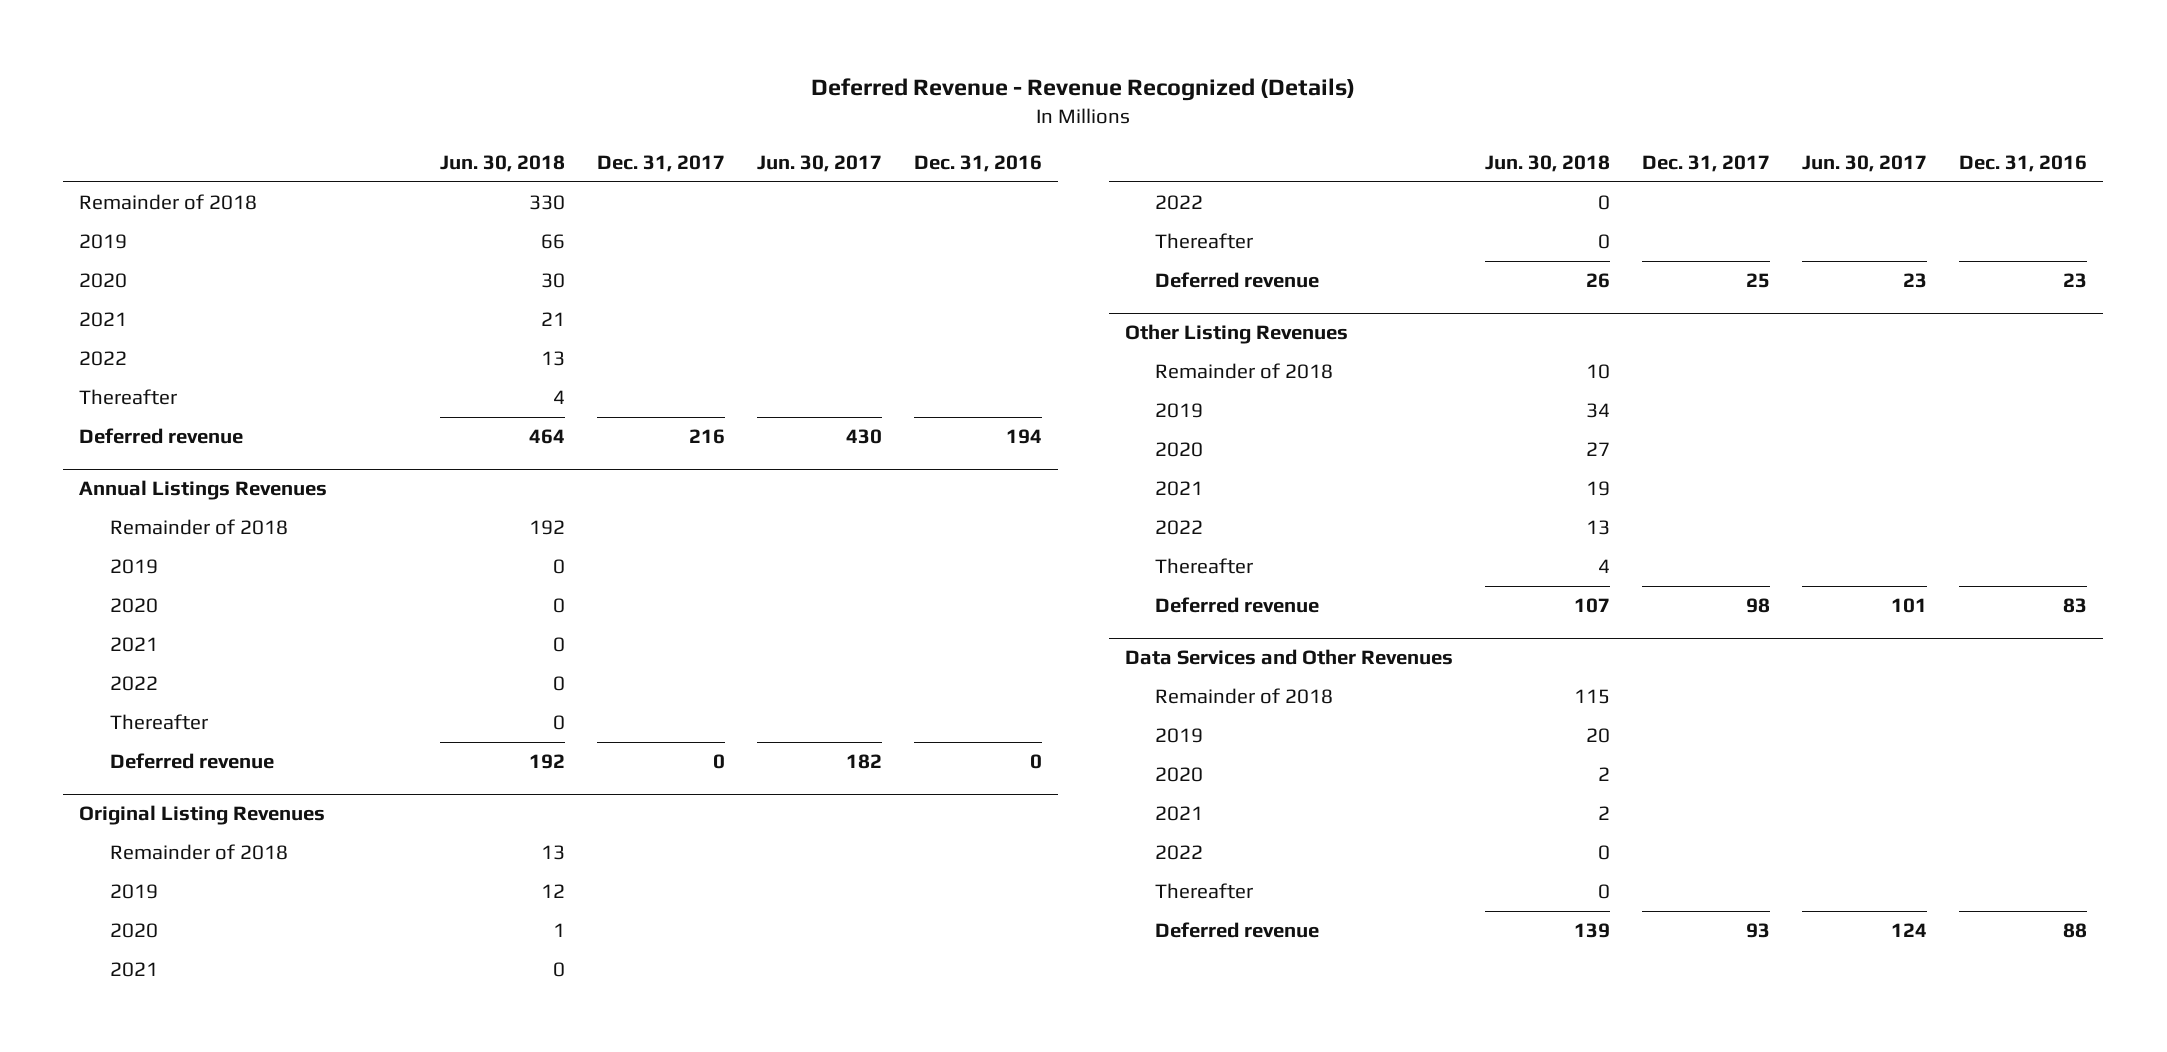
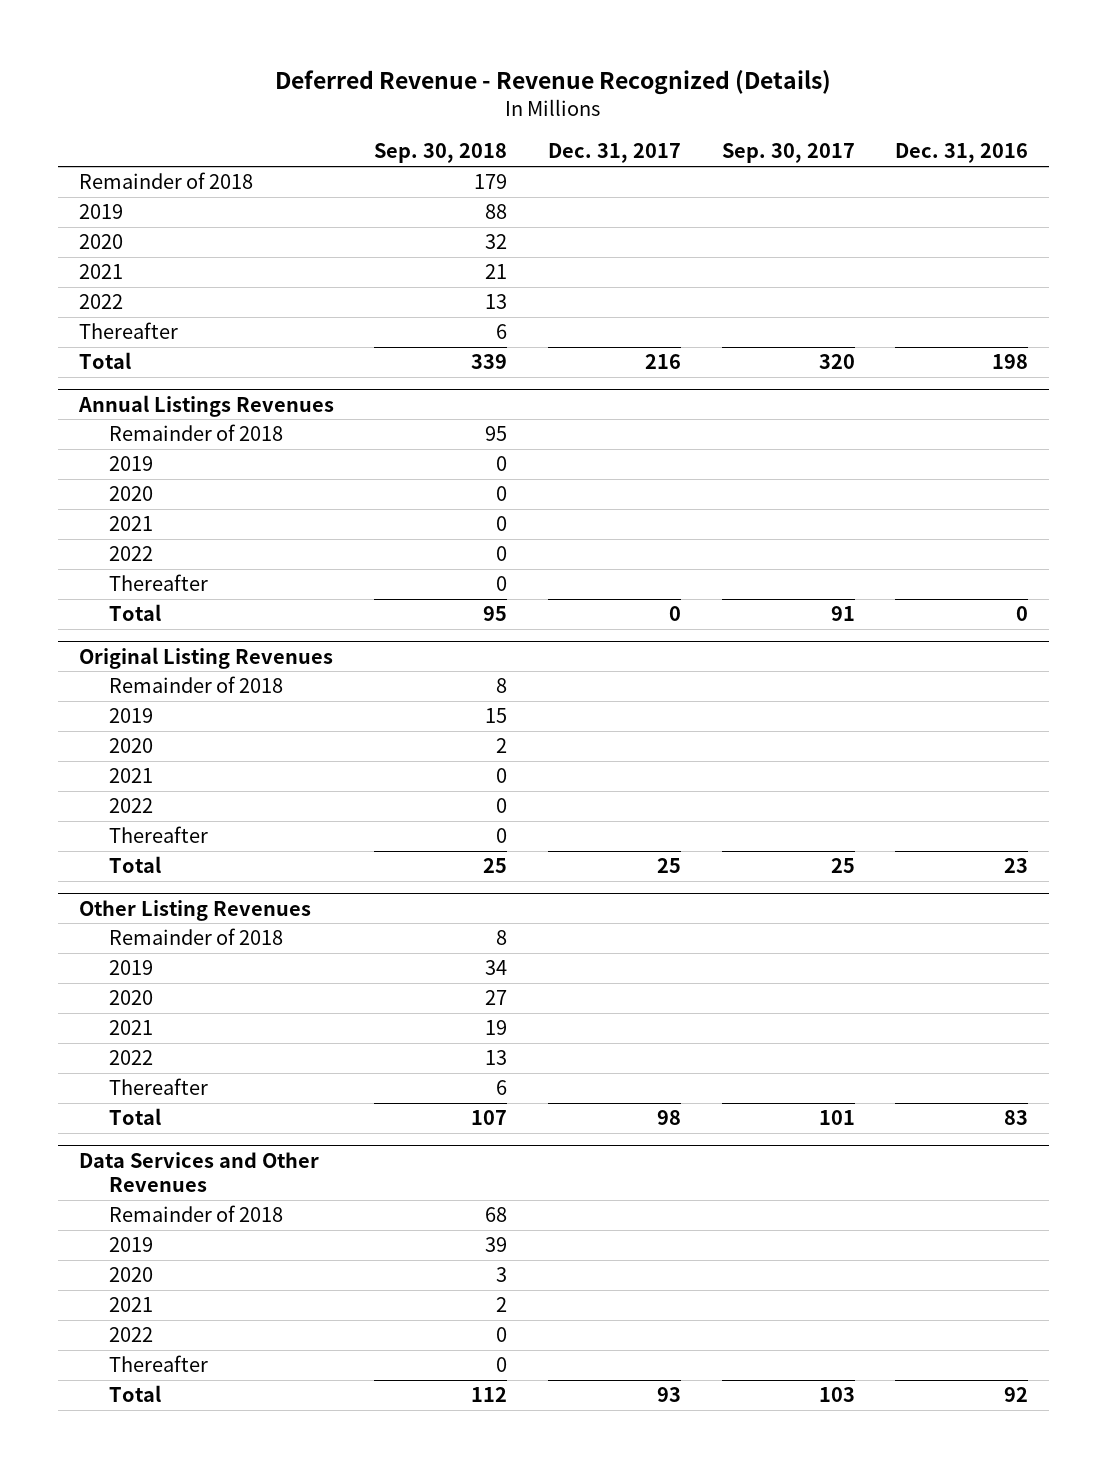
- | Jun. 30, 2018 | Dec. 31, 2017 | Jun. 30, 2017 | Dec. 31, 2016
+ | Sep. 30, 2018 | Dec. 31, 2017 | Sep. 30, 2017 | Dec. 31, 2016
- Deferred revenue | 464 | 216 | 430 | 194
+ Total | 339 | 216 | 320 | 198
@ Annual Listings Revenues
- Deferred revenue | 192 | 0 | 182 | 0
+ Total | 95 | 0 | 91 | 0
@ Original Listing Revenues
- Deferred revenue | 26 | 25 | 23 | 23
+ Total | 25 | 25 | 25 | 23
@ Other Listing Revenues
- Deferred revenue | 107 | 98 | 101 | 83
+ Total | 107 | 98 | 101 | 83
@ Data Services and Other Revenues
- Deferred revenue | 139 | 93 | 124 | 88
+ Total | 112 | 93 | 103 | 92

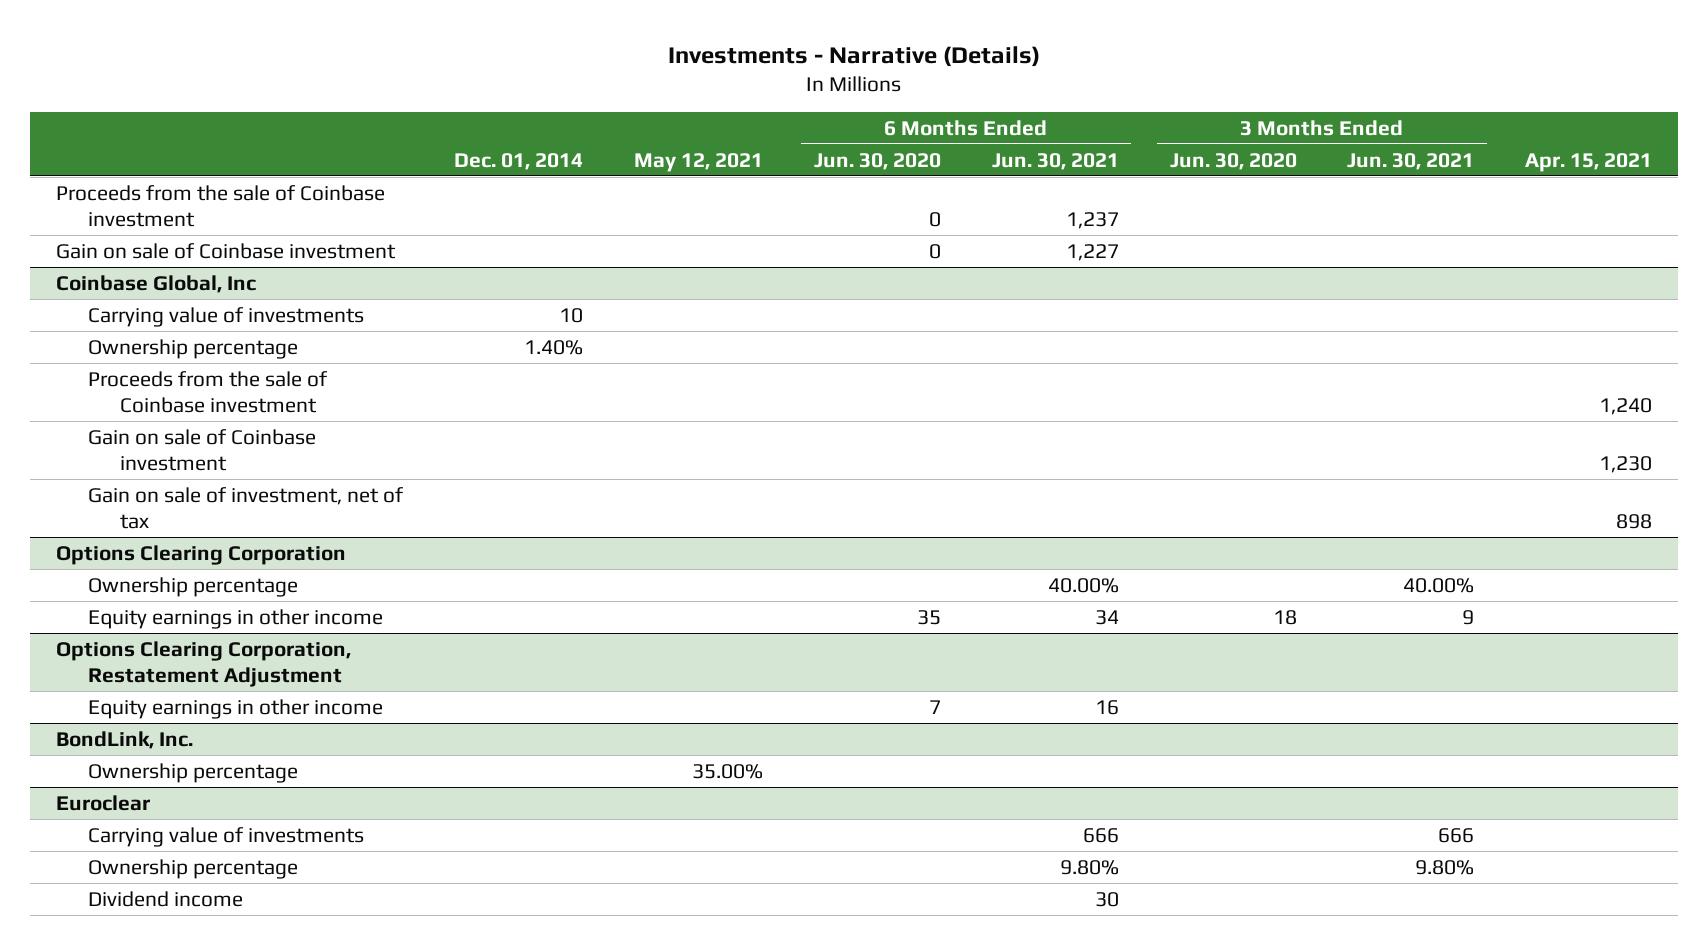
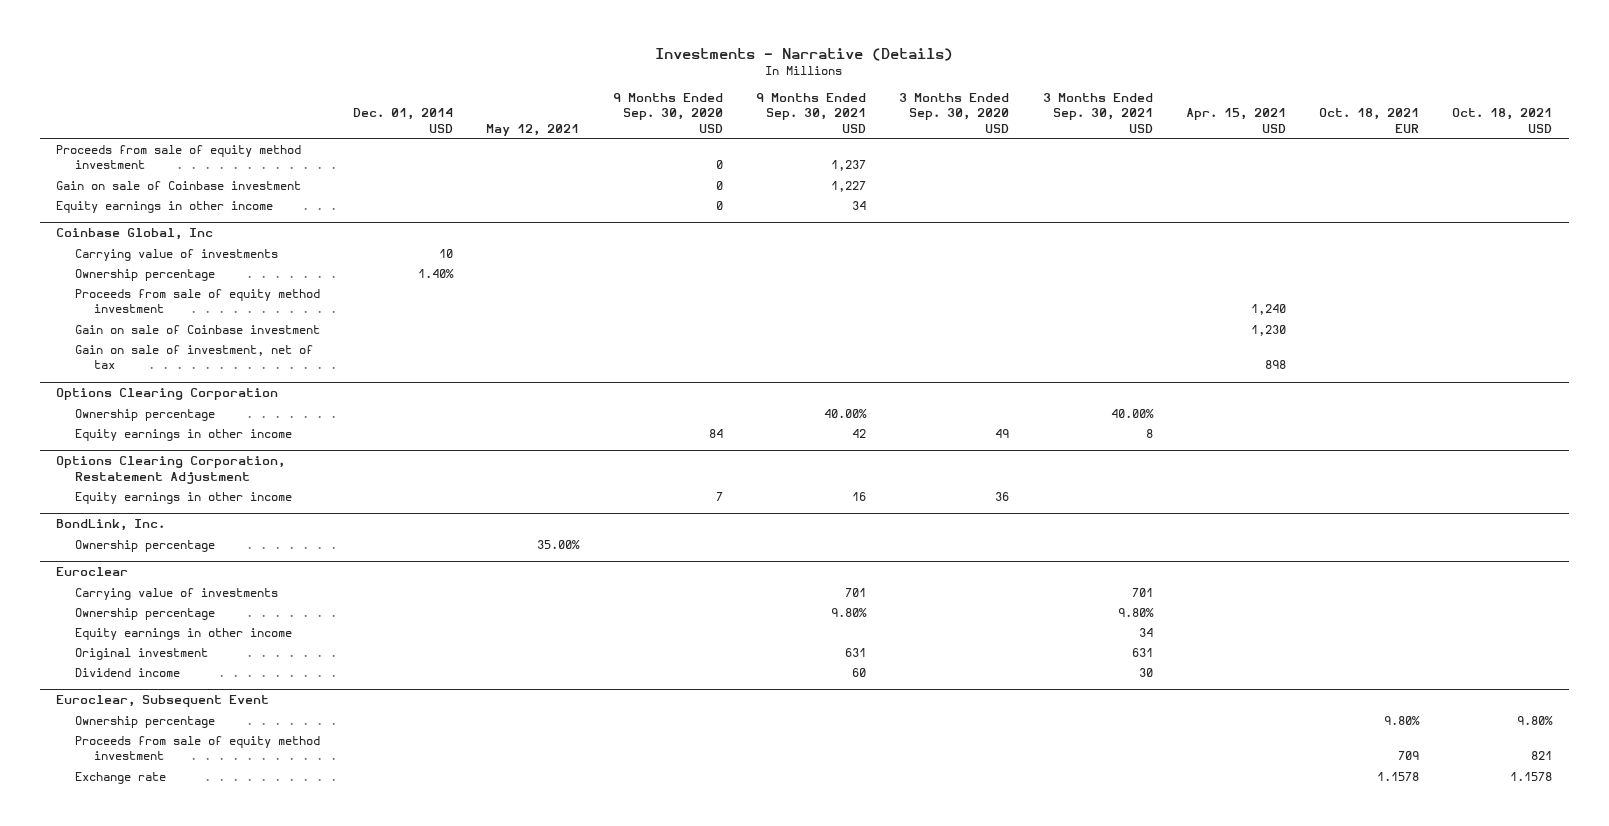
- | Dec. 01, 2014 | May 12, 2021 | 6 Months Ended Jun. 30, 2020 | 6 Months Ended Jun. 30, 2021 | 3 Months Ended Jun. 30, 2020 | 3 Months Ended Jun. 30, 2021 | Apr. 15, 2021
+ | Dec. 01, 2014 USD | May 12, 2021 | 9 Months Ended Sep. 30, 2020 USD | 9 Months Ended Sep. 30, 2021 USD | 3 Months Ended Sep. 30, 2020 USD | 3 Months Ended Sep. 30, 2021 USD | Apr. 15, 2021 USD | Oct. 18, 2021 EUR | Oct. 18, 2021 USD
- Proceeds from the sale of Coinbase investment | | | 0 | 1,237 | | |
+ Proceeds from sale of equity method investment | | | 0 | 1,237 | | | | |
+ Equity earnings in other income | | | 0 | 34 | | | | |
@ Coinbase Global, Inc
- Proceeds from the sale of Coinbase investment | | | | | | | 1,240
+ Proceeds from sale of equity method investment | | | | | | | 1,240 | |
@ Euroclear
+ Equity earnings in other income | | | | | | 34 | | |
+ Original investment | | | | 631 | | 631 | | |
+ Euroclear, Subsequent Event
+ Ownership percentage | | | | | | | | 9.80% | 9.80%
+ Proceeds from sale of equity method investment | | | | | | | | 709 | 821
+ Exchange rate | | | | | | | | 1.1578 | 1.1578

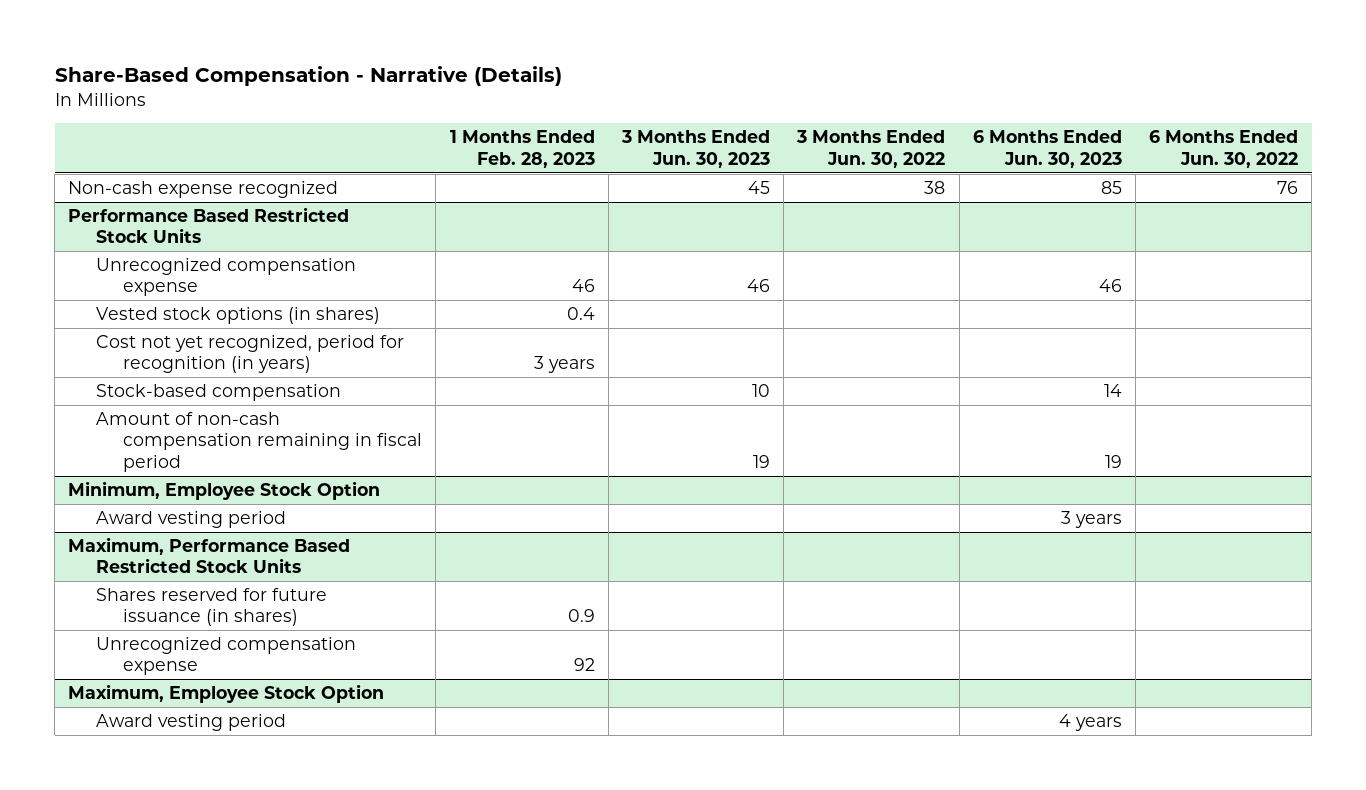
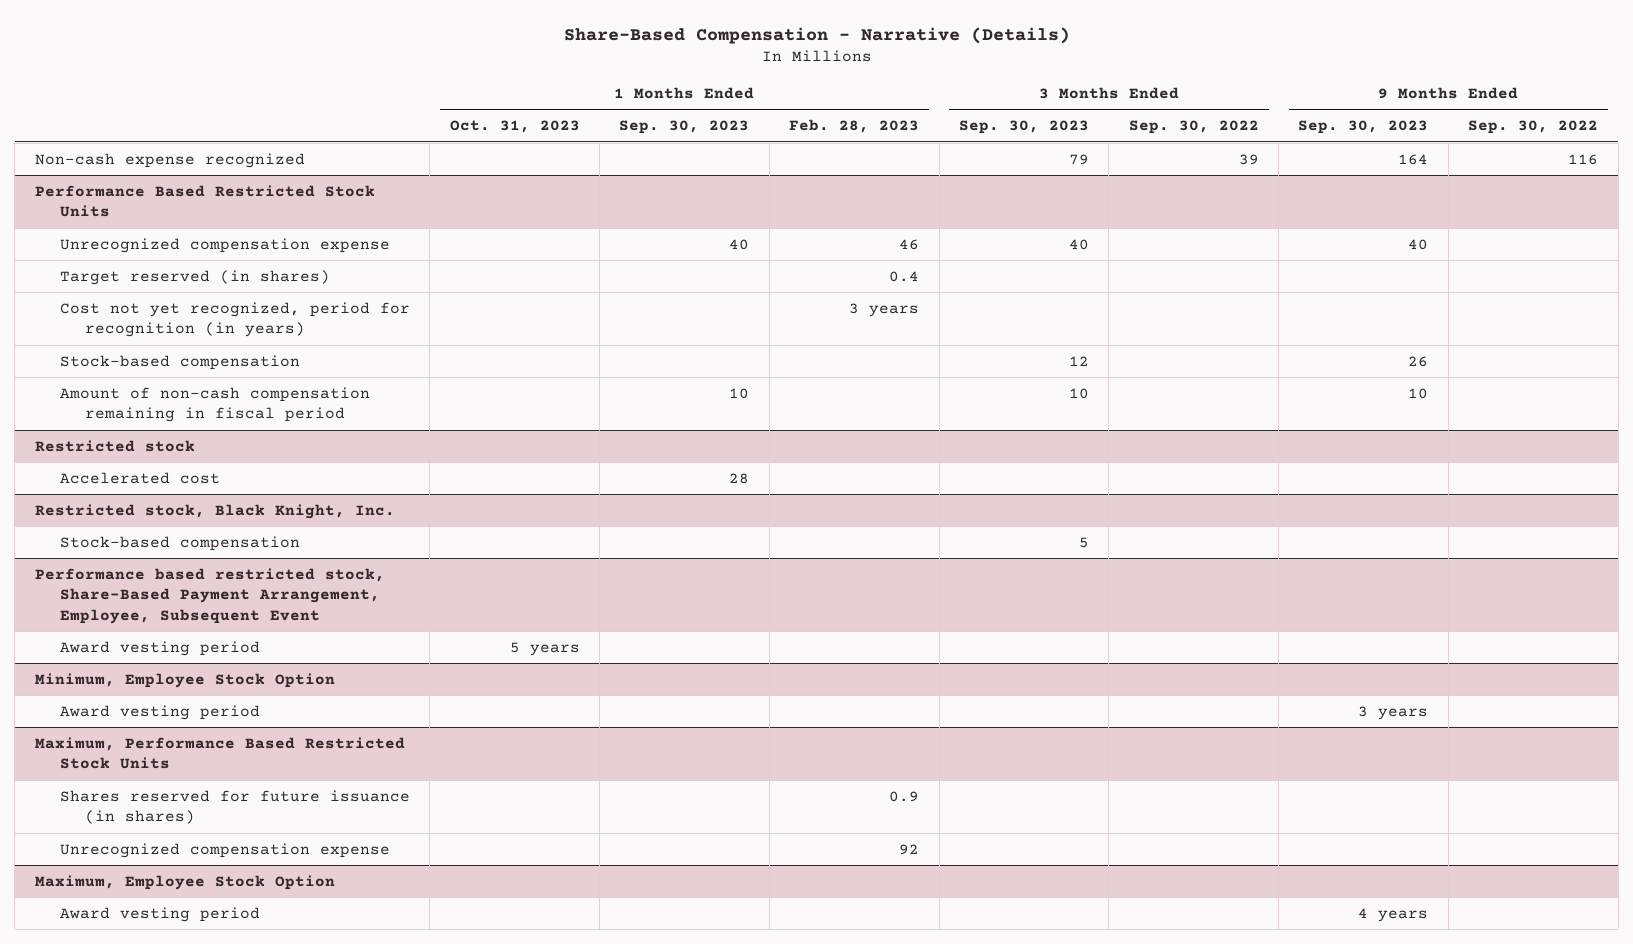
- | 1 Months Ended Feb. 28, 2023 | 3 Months Ended Jun. 30, 2023 | 3 Months Ended Jun. 30, 2022 | 6 Months Ended Jun. 30, 2023 | 6 Months Ended Jun. 30, 2022
+ | 1 Months Ended Oct. 31, 2023 | 1 Months Ended Sep. 30, 2023 | 1 Months Ended Feb. 28, 2023 | 3 Months Ended Sep. 30, 2023 | 3 Months Ended Sep. 30, 2022 | 9 Months Ended Sep. 30, 2023 | 9 Months Ended Sep. 30, 2022
@ Performance Based Restricted Stock Units
- Vested stock options (in shares) | 0.4 | | | |
+ Target reserved (in shares) | | | 0.4 | | | |
+ Restricted stock
+ Accelerated cost | | 28 | | | | |
+ Restricted stock, Black Knight, Inc.
+ Stock-based compensation | | | | 5 | | |
+ Performance based restricted stock, Share-Based Payment Arrangement, Employee, Subsequent Event
+ Award vesting period | 5 years | | | | | |

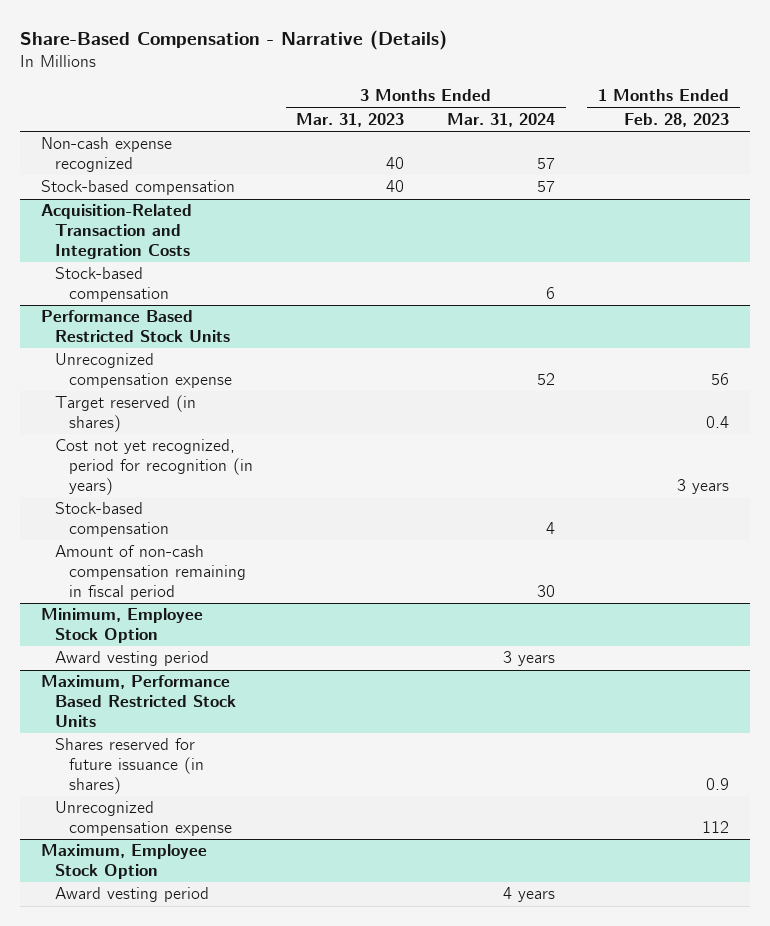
- | 1 Months Ended Oct. 31, 2023 | 1 Months Ended Sep. 30, 2023 | 1 Months Ended Feb. 28, 2023 | 3 Months Ended Sep. 30, 2023 | 3 Months Ended Sep. 30, 2022 | 9 Months Ended Sep. 30, 2023 | 9 Months Ended Sep. 30, 2022
+ | 3 Months Ended Mar. 31, 2023 | 3 Months Ended Mar. 31, 2024 | 1 Months Ended Feb. 28, 2023
+ Stock-based compensation | 40 | 57 |
+ Acquisition-Related Transaction and Integration Costs
+ Stock-based compensation | | 6 |
@ Performance Based Restricted Stock Units
- Unrecognized compensation expense | | 40 | 46 | 40 | | 40 |
+ Unrecognized compensation expense | | 52 | 56
- Restricted stock
- Accelerated cost | | 28 | | | | |
- Restricted stock, Black Knight, Inc.
- Stock-based compensation | | | | 5 | | |
- Performance based restricted stock, Share-Based Payment Arrangement, Employee, Subsequent Event
- Award vesting period | 5 years | | | | | |
@ Maximum, Performance Based Restricted Stock Units
- Unrecognized compensation expense | | | 92 | | | |
+ Unrecognized compensation expense | | | 112

